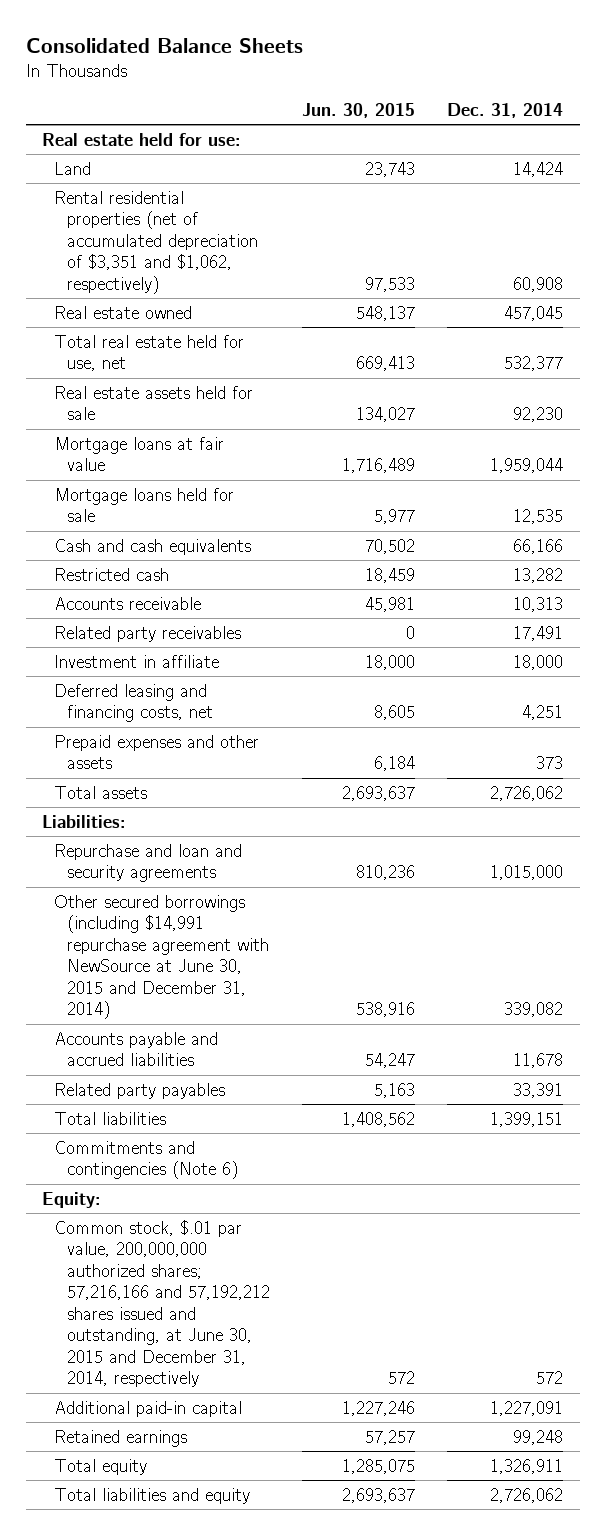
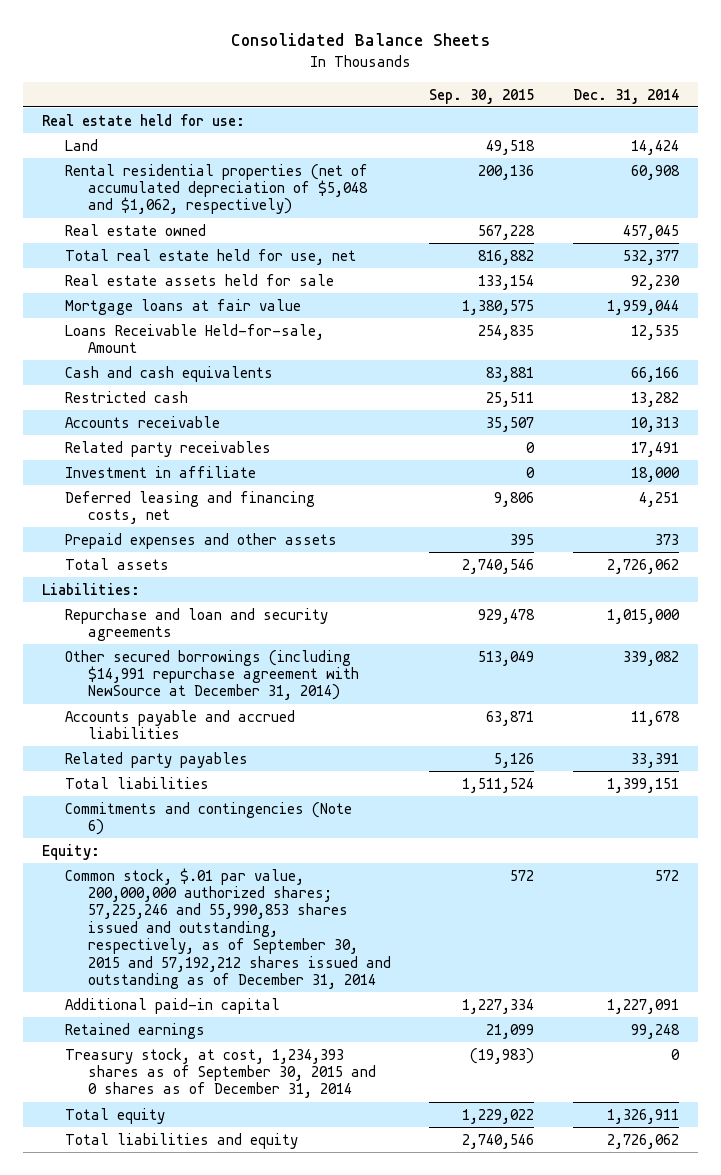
- | Jun. 30, 2015 | Dec. 31, 2014
+ | Sep. 30, 2015 | Dec. 31, 2014
- Rental residential properties (net of accumulated depreciation of $3,351 and $1,062, respectively) | 97,533 | 60,908
+ Rental residential properties (net of accumulated depreciation of $5,048 and $1,062, respectively) | 200,136 | 60,908
- Mortgage loans held for sale | 5,977 | 12,535
+ Loans Receivable Held-for-sale, Amount | 254,835 | 12,535
- Other secured borrowings (including $14,991 repurchase agreement with NewSource at June 30, 2015 and December 31, 2014) | 538,916 | 339,082
+ Other secured borrowings (including $14,991 repurchase agreement with NewSource at December 31, 2014) | 513,049 | 339,082
- Common stock, $.01 par value, 200,000,000 authorized shares; 57,216,166 and 57,192,212 shares issued and outstanding, at June 30, 2015 and December 31, 2014, respectively | 572 | 572
+ Common stock, $.01 par value, 200,000,000 authorized shares; 57,225,246 and 55,990,853 shares issued and outstanding, respectively, as of September 30, 2015 and 57,192,212 shares issued and outstanding as of December 31, 2014 | 572 | 572
+ Treasury stock, at cost, 1,234,393 shares as of September 30, 2015 and 0 shares as of December 31, 2014 | (19,983) | 0

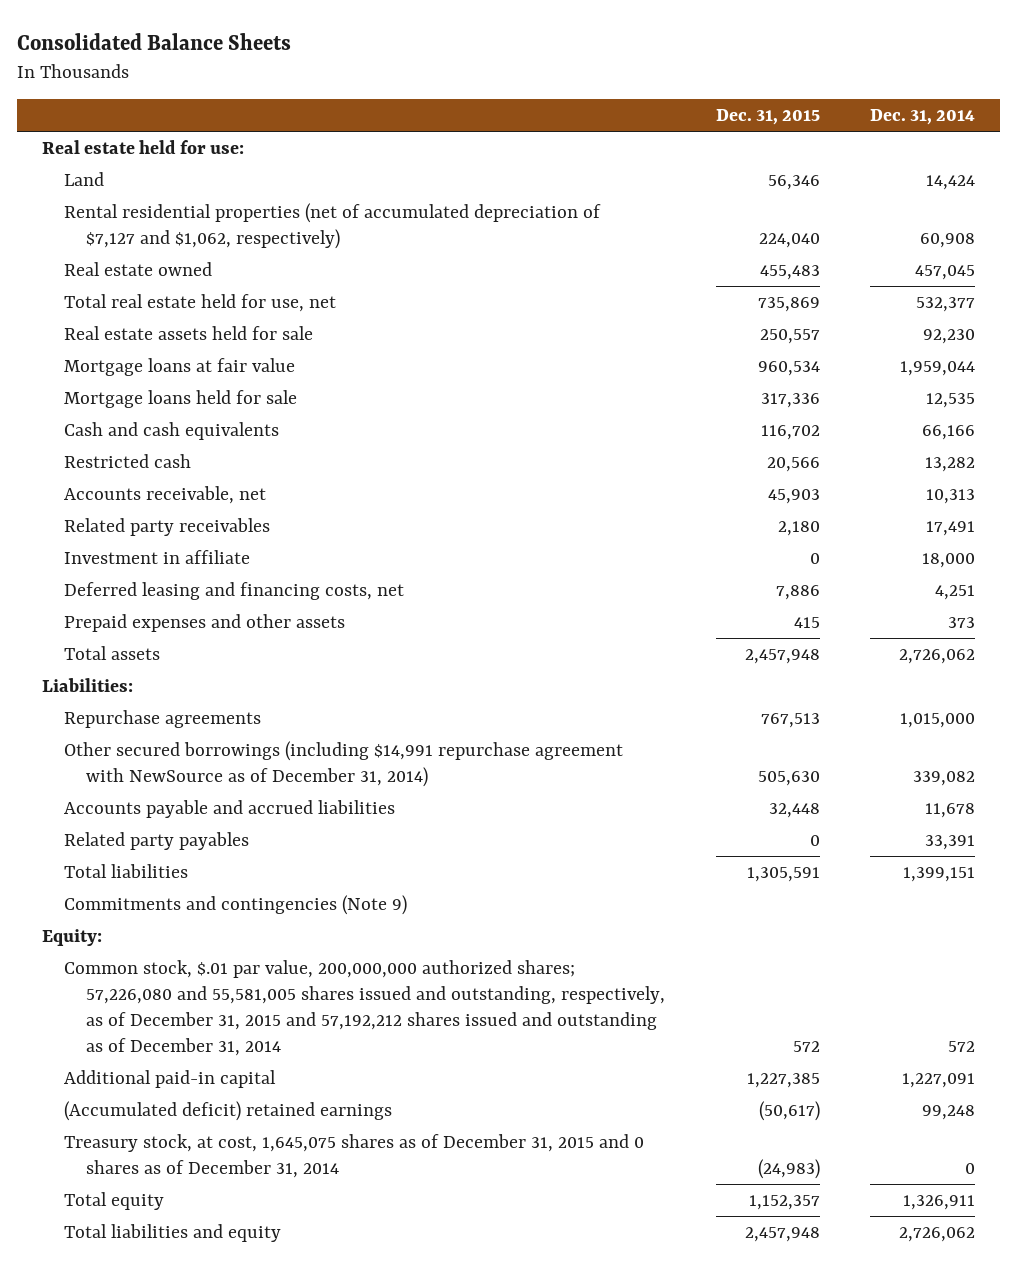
- | Sep. 30, 2015 | Dec. 31, 2014
+ | Dec. 31, 2015 | Dec. 31, 2014
- Rental residential properties (net of accumulated depreciation of $5,048 and $1,062, respectively) | 200,136 | 60,908
+ Rental residential properties (net of accumulated depreciation of $7,127 and $1,062, respectively) | 224,040 | 60,908
- Loans Receivable Held-for-sale, Amount | 254,835 | 12,535
+ Mortgage loans held for sale | 317,336 | 12,535
- Accounts receivable | 35,507 | 10,313
+ Accounts receivable, net | 45,903 | 10,313
- Repurchase and loan and security agreements | 929,478 | 1,015,000
- Other secured borrowings (including $14,991 repurchase agreement with NewSource at December 31, 2014) | 513,049 | 339,082
+ Repurchase agreements | 767,513 | 1,015,000
+ Other secured borrowings (including $14,991 repurchase agreement with NewSource as of December 31, 2014) | 505,630 | 339,082
- Commitments and contingencies (Note 6)
+ Commitments and contingencies (Note 9)
- Common stock, $.01 par value, 200,000,000 authorized shares; 57,225,246 and 55,990,853 shares issued and outstanding, respectively, as of September 30, 2015 and 57,192,212 shares issued and outstanding as of December 31, 2014 | 572 | 572
+ Common stock, $.01 par value, 200,000,000 authorized shares; 57,226,080 and 55,581,005 shares issued and outstanding, respectively, as of December 31, 2015 and 57,192,212 shares issued and outstanding as of December 31, 2014 | 572 | 572
- Retained earnings | 21,099 | 99,248
- Treasury stock, at cost, 1,234,393 shares as of September 30, 2015 and 0 shares as of December 31, 2014 | (19,983) | 0
+ (Accumulated deficit) retained earnings | (50,617) | 99,248
+ Treasury stock, at cost, 1,645,075 shares as of December 31, 2015 and 0 shares as of December 31, 2014 | (24,983) | 0

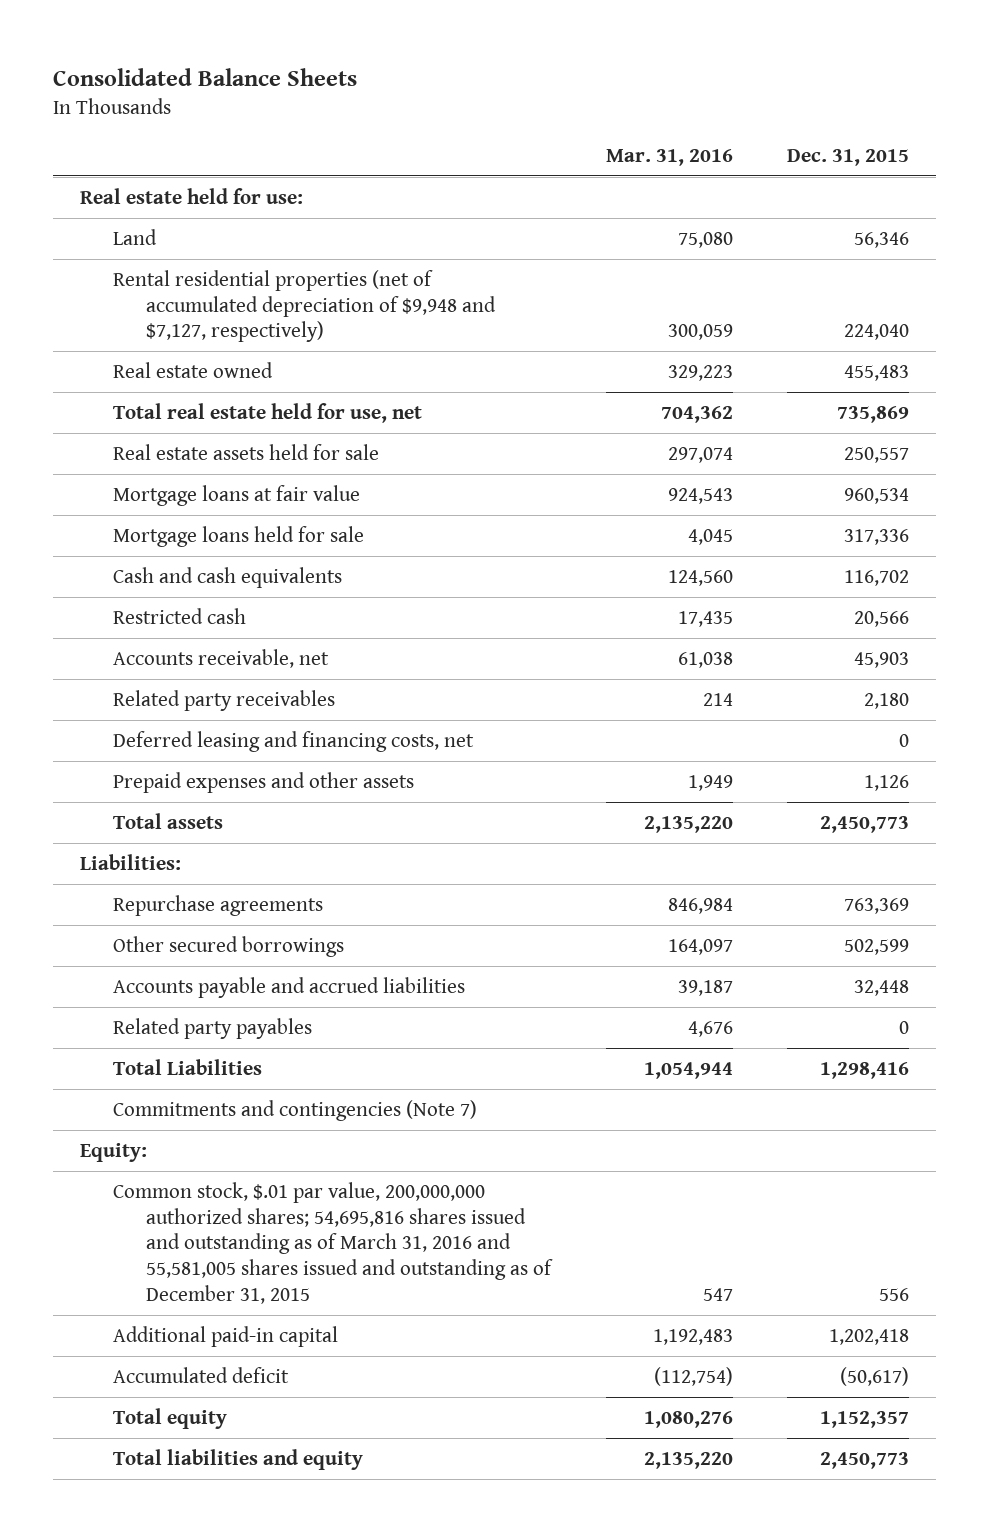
- | Dec. 31, 2015 | Dec. 31, 2014
+ | Mar. 31, 2016 | Dec. 31, 2015
- Rental residential properties (net of accumulated depreciation of $7,127 and $1,062, respectively) | 224,040 | 60,908
+ Rental residential properties (net of accumulated depreciation of $9,948 and $7,127, respectively) | 300,059 | 224,040
- Investment in affiliate | 0 | 18,000
- Deferred leasing and financing costs, net | 7,886 | 4,251
- Prepaid expenses and other assets | 415 | 373
- Total assets | 2,457,948 | 2,726,062
+ Deferred leasing and financing costs, net | | 0
+ Prepaid expenses and other assets | 1,949 | 1,126
+ Total assets | 2,135,220 | 2,450,773
- Repurchase agreements | 767,513 | 1,015,000
- Other secured borrowings (including $14,991 repurchase agreement with NewSource as of December 31, 2014) | 505,630 | 339,082
+ Repurchase agreements | 846,984 | 763,369
+ Other secured borrowings | 164,097 | 502,599
- Total liabilities | 1,305,591 | 1,399,151
- Commitments and contingencies (Note 9)
+ Total Liabilities | 1,054,944 | 1,298,416
+ Commitments and contingencies (Note 7)
- Common stock, $.01 par value, 200,000,000 authorized shares; 57,226,080 and 55,581,005 shares issued and outstanding, respectively, as of December 31, 2015 and 57,192,212 shares issued and outstanding as of December 31, 2014 | 572 | 572
- Additional paid-in capital | 1,227,385 | 1,227,091
- (Accumulated deficit) retained earnings | (50,617) | 99,248
- Treasury stock, at cost, 1,645,075 shares as of December 31, 2015 and 0 shares as of December 31, 2014 | (24,983) | 0
+ Common stock, $.01 par value, 200,000,000 authorized shares; 54,695,816 shares issued and outstanding as of March 31, 2016 and 55,581,005 shares issued and outstanding as of December 31, 2015 | 547 | 556
+ Additional paid-in capital | 1,192,483 | 1,202,418
+ Accumulated deficit | (112,754) | (50,617)
- Total liabilities and equity | 2,457,948 | 2,726,062
+ Total liabilities and equity | 2,135,220 | 2,450,773

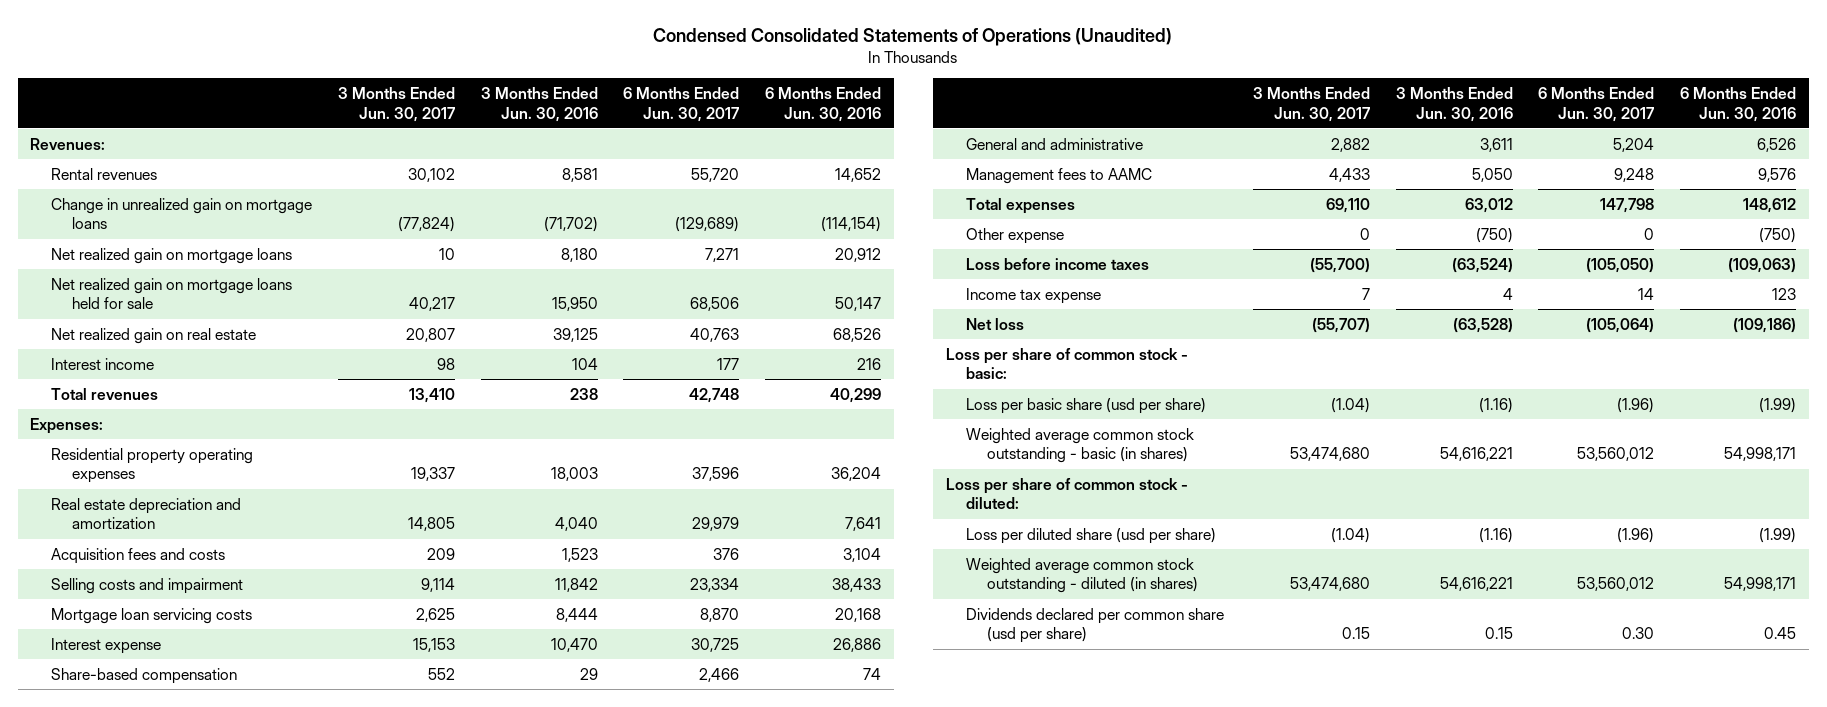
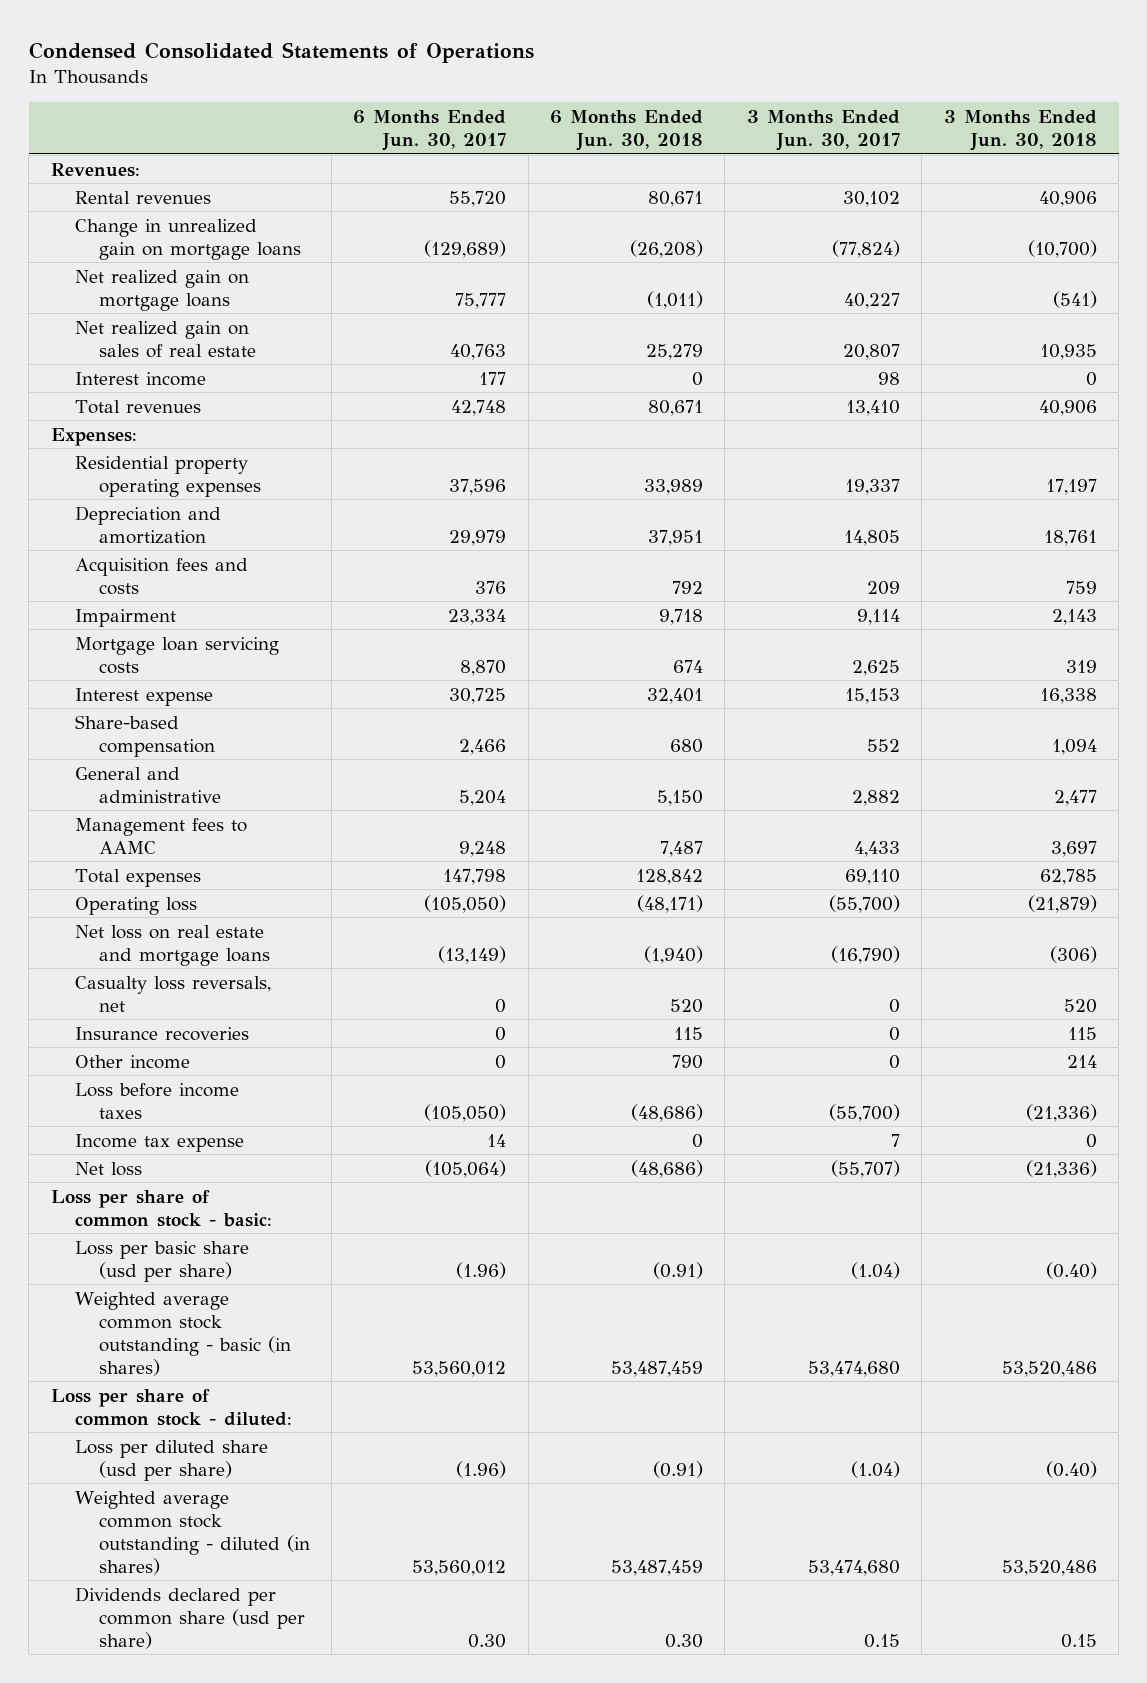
- Condensed Consolidated Statements of Operations (Unaudited)
+ Condensed Consolidated Statements of Operations
- | 3 Months Ended Jun. 30, 2017 | 3 Months Ended Jun. 30, 2016 | 6 Months Ended Jun. 30, 2017 | 6 Months Ended Jun. 30, 2016
+ | 6 Months Ended Jun. 30, 2017 | 6 Months Ended Jun. 30, 2018 | 3 Months Ended Jun. 30, 2017 | 3 Months Ended Jun. 30, 2018
- Net realized gain on mortgage loans | 10 | 8,180 | 7,271 | 20,912
- Net realized gain on mortgage loans held for sale | 40,217 | 15,950 | 68,506 | 50,147
- Net realized gain on real estate | 20,807 | 39,125 | 40,763 | 68,526
+ Net realized gain on mortgage loans | 75,777 | (1,011) | 40,227 | (541)
+ Net realized gain on sales of real estate | 40,763 | 25,279 | 20,807 | 10,935
- Real estate depreciation and amortization | 14,805 | 4,040 | 29,979 | 7,641
+ Depreciation and amortization | 29,979 | 37,951 | 14,805 | 18,761
- Selling costs and impairment | 9,114 | 11,842 | 23,334 | 38,433
+ Impairment | 23,334 | 9,718 | 9,114 | 2,143
- Other expense | 0 | (750) | 0 | (750)
+ Operating loss | (105,050) | (48,171) | (55,700) | (21,879)
+ Net loss on real estate and mortgage loans | (13,149) | (1,940) | (16,790) | (306)
+ Casualty loss reversals, net | 0 | 520 | 0 | 520
+ Insurance recoveries | 0 | 115 | 0 | 115
+ Other income | 0 | 790 | 0 | 214

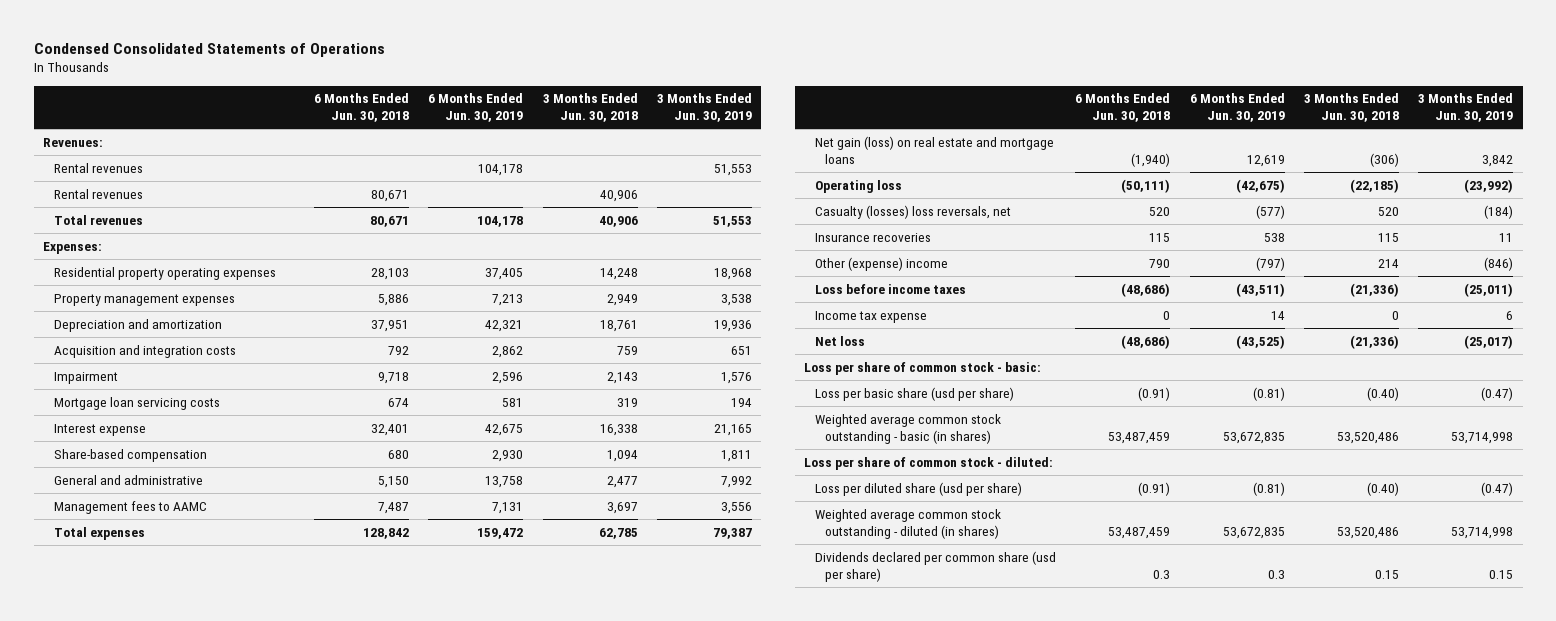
- | 6 Months Ended Jun. 30, 2017 | 6 Months Ended Jun. 30, 2018 | 3 Months Ended Jun. 30, 2017 | 3 Months Ended Jun. 30, 2018
+ | 6 Months Ended Jun. 30, 2018 | 6 Months Ended Jun. 30, 2019 | 3 Months Ended Jun. 30, 2018 | 3 Months Ended Jun. 30, 2019
+ Rental revenues | | 104,178 | | 51,553
- Change in unrealized gain on mortgage loans | (129,689) | (26,208) | (77,824) | (10,700)
- Net realized gain on mortgage loans | 75,777 | (1,011) | 40,227 | (541)
- Net realized gain on sales of real estate | 40,763 | 25,279 | 20,807 | 10,935
- Interest income | 177 | 0 | 98 | 0
- Residential property operating expenses | 37,596 | 33,989 | 19,337 | 17,197
+ Residential property operating expenses | 28,103 | 37,405 | 14,248 | 18,968
+ Property management expenses | 5,886 | 7,213 | 2,949 | 3,538
- Acquisition fees and costs | 376 | 792 | 209 | 759
+ Acquisition and integration costs | 792 | 2,862 | 759 | 651
- Operating loss | (105,050) | (48,171) | (55,700) | (21,879)
- Net loss on real estate and mortgage loans | (13,149) | (1,940) | (16,790) | (306)
- Casualty loss reversals, net | 0 | 520 | 0 | 520
+ Net gain (loss) on real estate and mortgage loans | (1,940) | 12,619 | (306) | 3,842
+ Operating loss | (50,111) | (42,675) | (22,185) | (23,992)
+ Casualty (losses) loss reversals, net | 520 | (577) | 520 | (184)
- Other income | 0 | 790 | 0 | 214
+ Other (expense) income | 790 | (797) | 214 | (846)
- Dividends declared per common share (usd per share) | 0.30 | 0.30 | 0.15 | 0.15
+ Dividends declared per common share (usd per share) | 0.3 | 0.3 | 0.15 | 0.15

